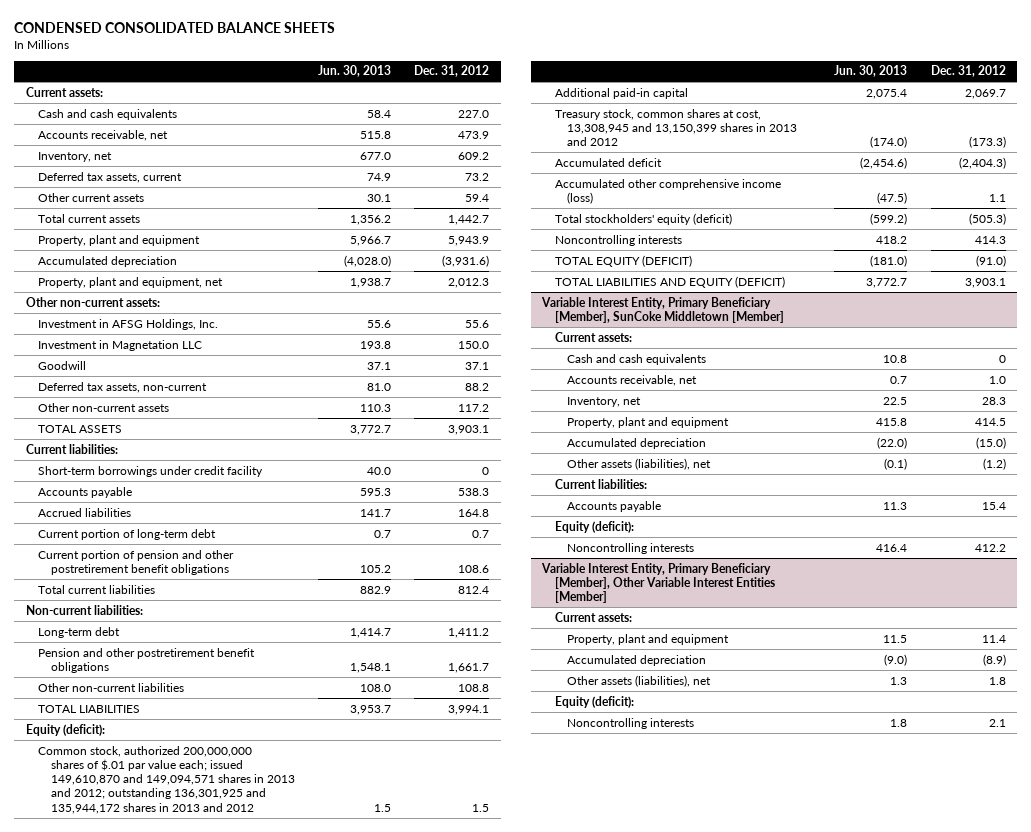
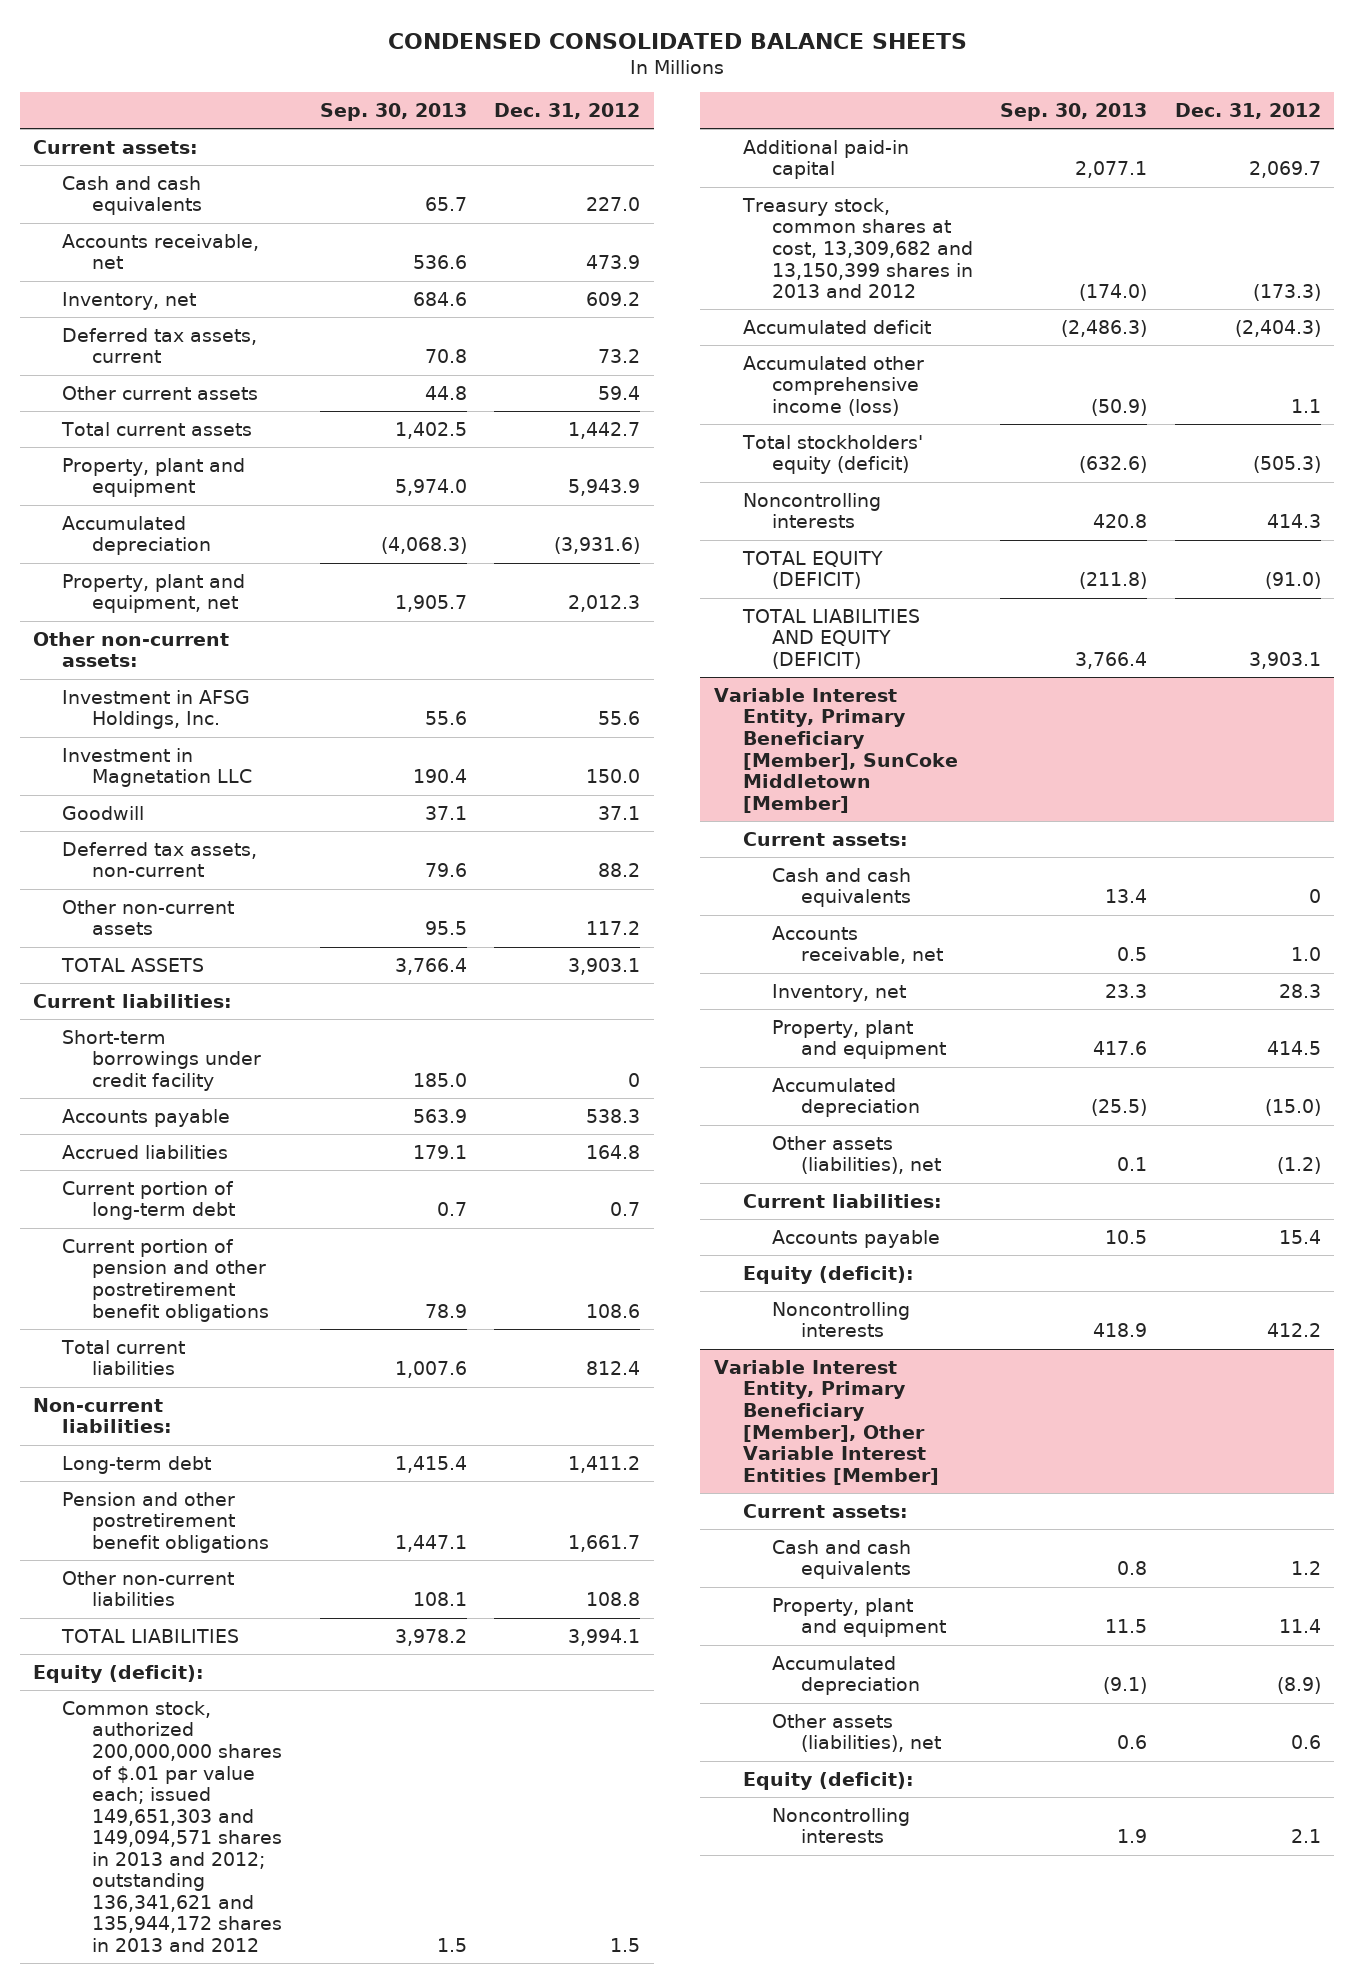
- | Jun. 30, 2013 | Dec. 31, 2012
+ | Sep. 30, 2013 | Dec. 31, 2012
- Common stock, authorized 200,000,000 shares of $.01 par value each; issued 149,610,870 and 149,094,571 shares in 2013 and 2012; outstanding 136,301,925 and 135,944,172 shares in 2013 and 2012 | 1.5 | 1.5
+ Common stock, authorized 200,000,000 shares of $.01 par value each; issued 149,651,303 and 149,094,571 shares in 2013 and 2012; outstanding 136,341,621 and 135,944,172 shares in 2013 and 2012 | 1.5 | 1.5
- Treasury stock, common shares at cost, 13,308,945 and 13,150,399 shares in 2013 and 2012 | (174.0) | (173.3)
+ Treasury stock, common shares at cost, 13,309,682 and 13,150,399 shares in 2013 and 2012 | (174.0) | (173.3)
@ Variable Interest Entity, Primary Beneficiary [Member], Other Variable Interest Entities [Member]
+ Cash and cash equivalents | 0.8 | 1.2
- Other assets (liabilities), net | 1.3 | 1.8
+ Other assets (liabilities), net | 0.6 | 0.6

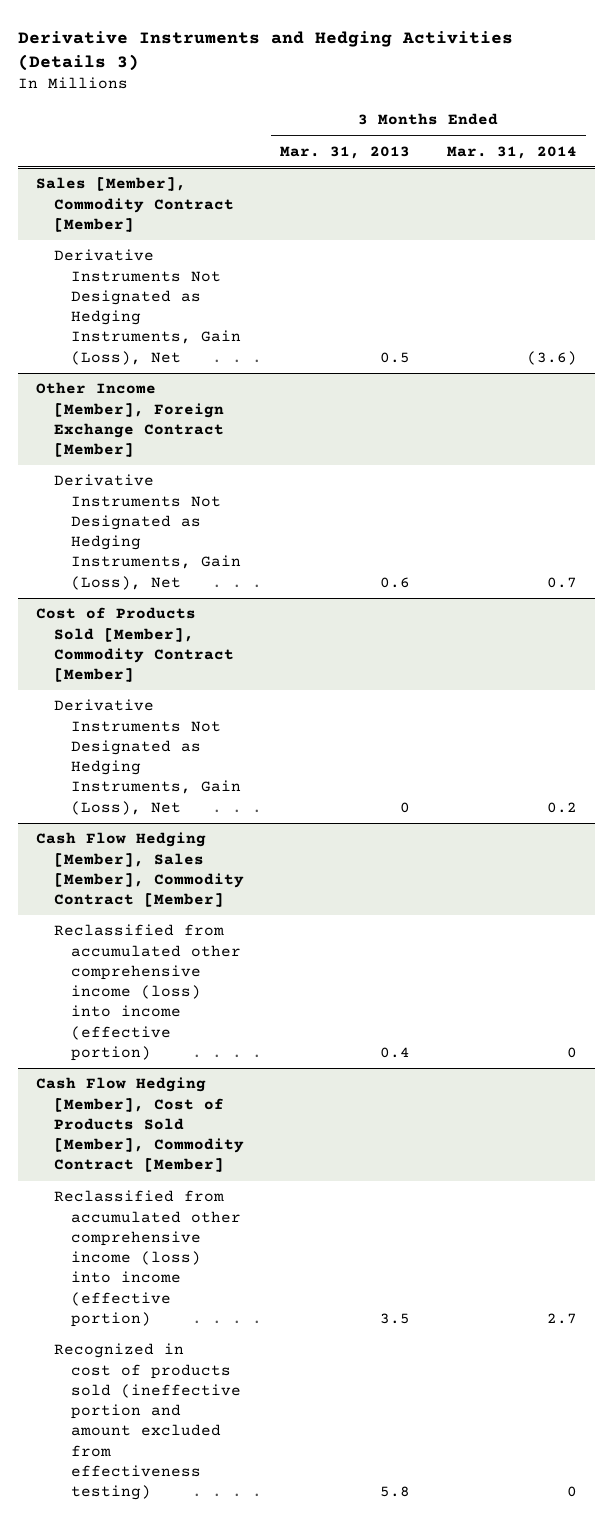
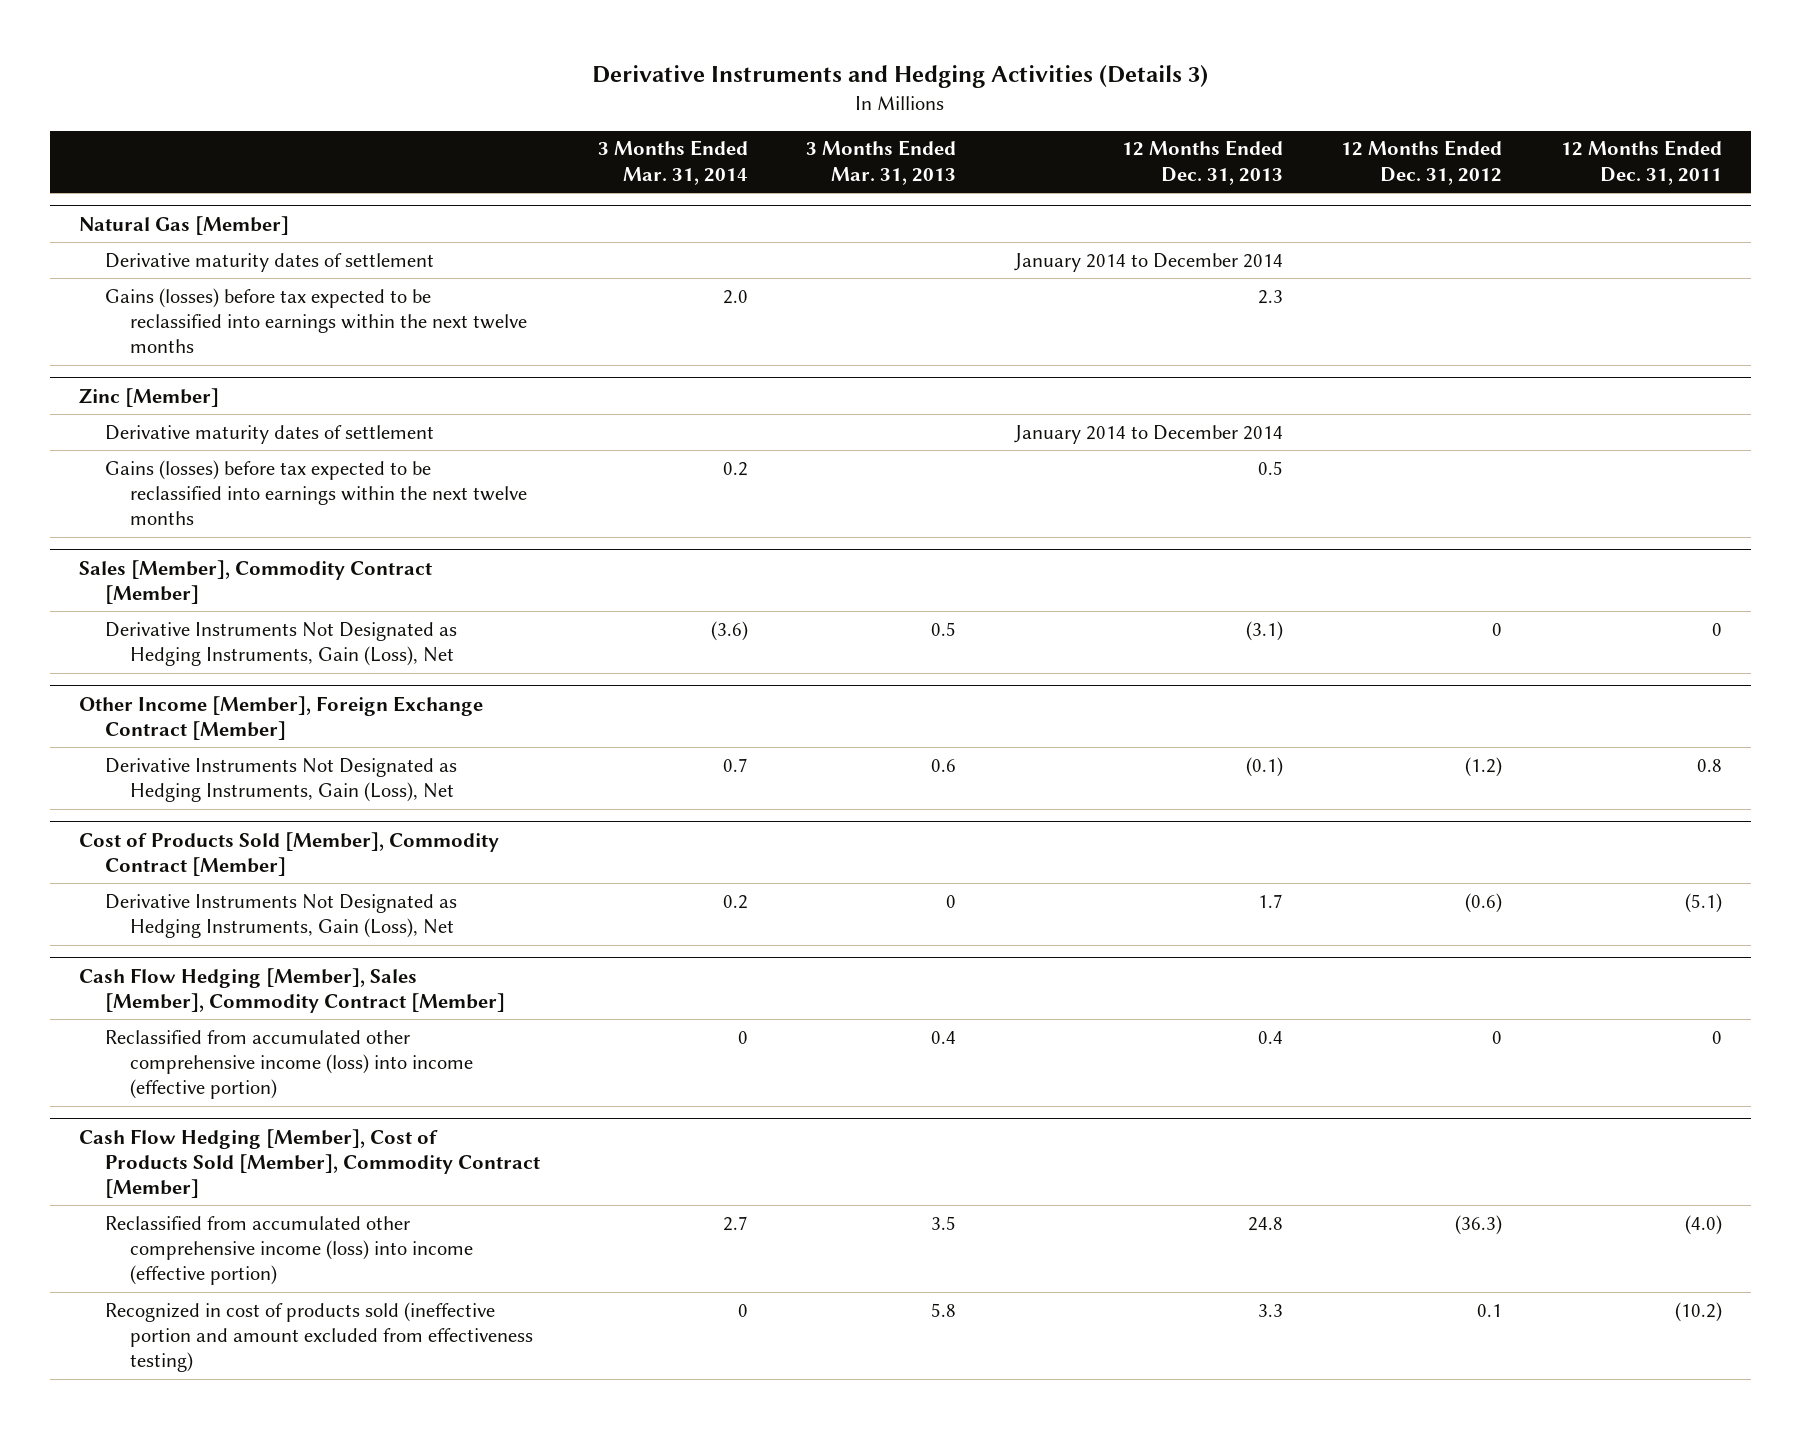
- | 3 Months Ended Mar. 31, 2013 | 3 Months Ended Mar. 31, 2014
+ | 3 Months Ended Mar. 31, 2014 | 3 Months Ended Mar. 31, 2013 | 12 Months Ended Dec. 31, 2013 | 12 Months Ended Dec. 31, 2012 | 12 Months Ended Dec. 31, 2011
+ Natural Gas [Member]
+ Derivative maturity dates of settlement | | | January 2014 to December 2014 | |
+ Gains (losses) before tax expected to be reclassified into earnings within the next twelve months | 2.0 | | 2.3 | |
+ Zinc [Member]
+ Derivative maturity dates of settlement | | | January 2014 to December 2014 | |
+ Gains (losses) before tax expected to be reclassified into earnings within the next twelve months | 0.2 | | 0.5 | |

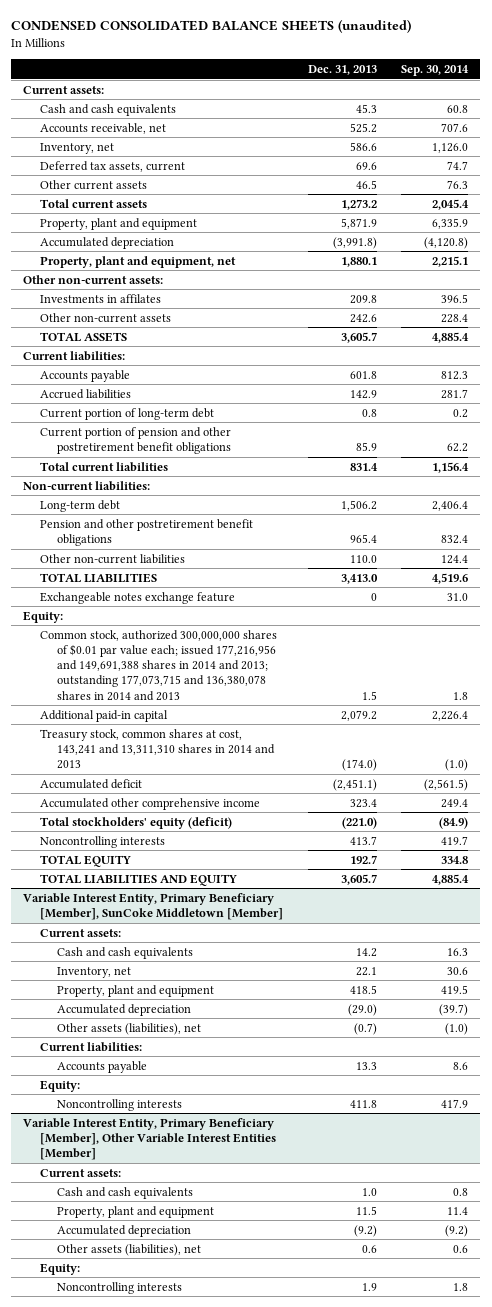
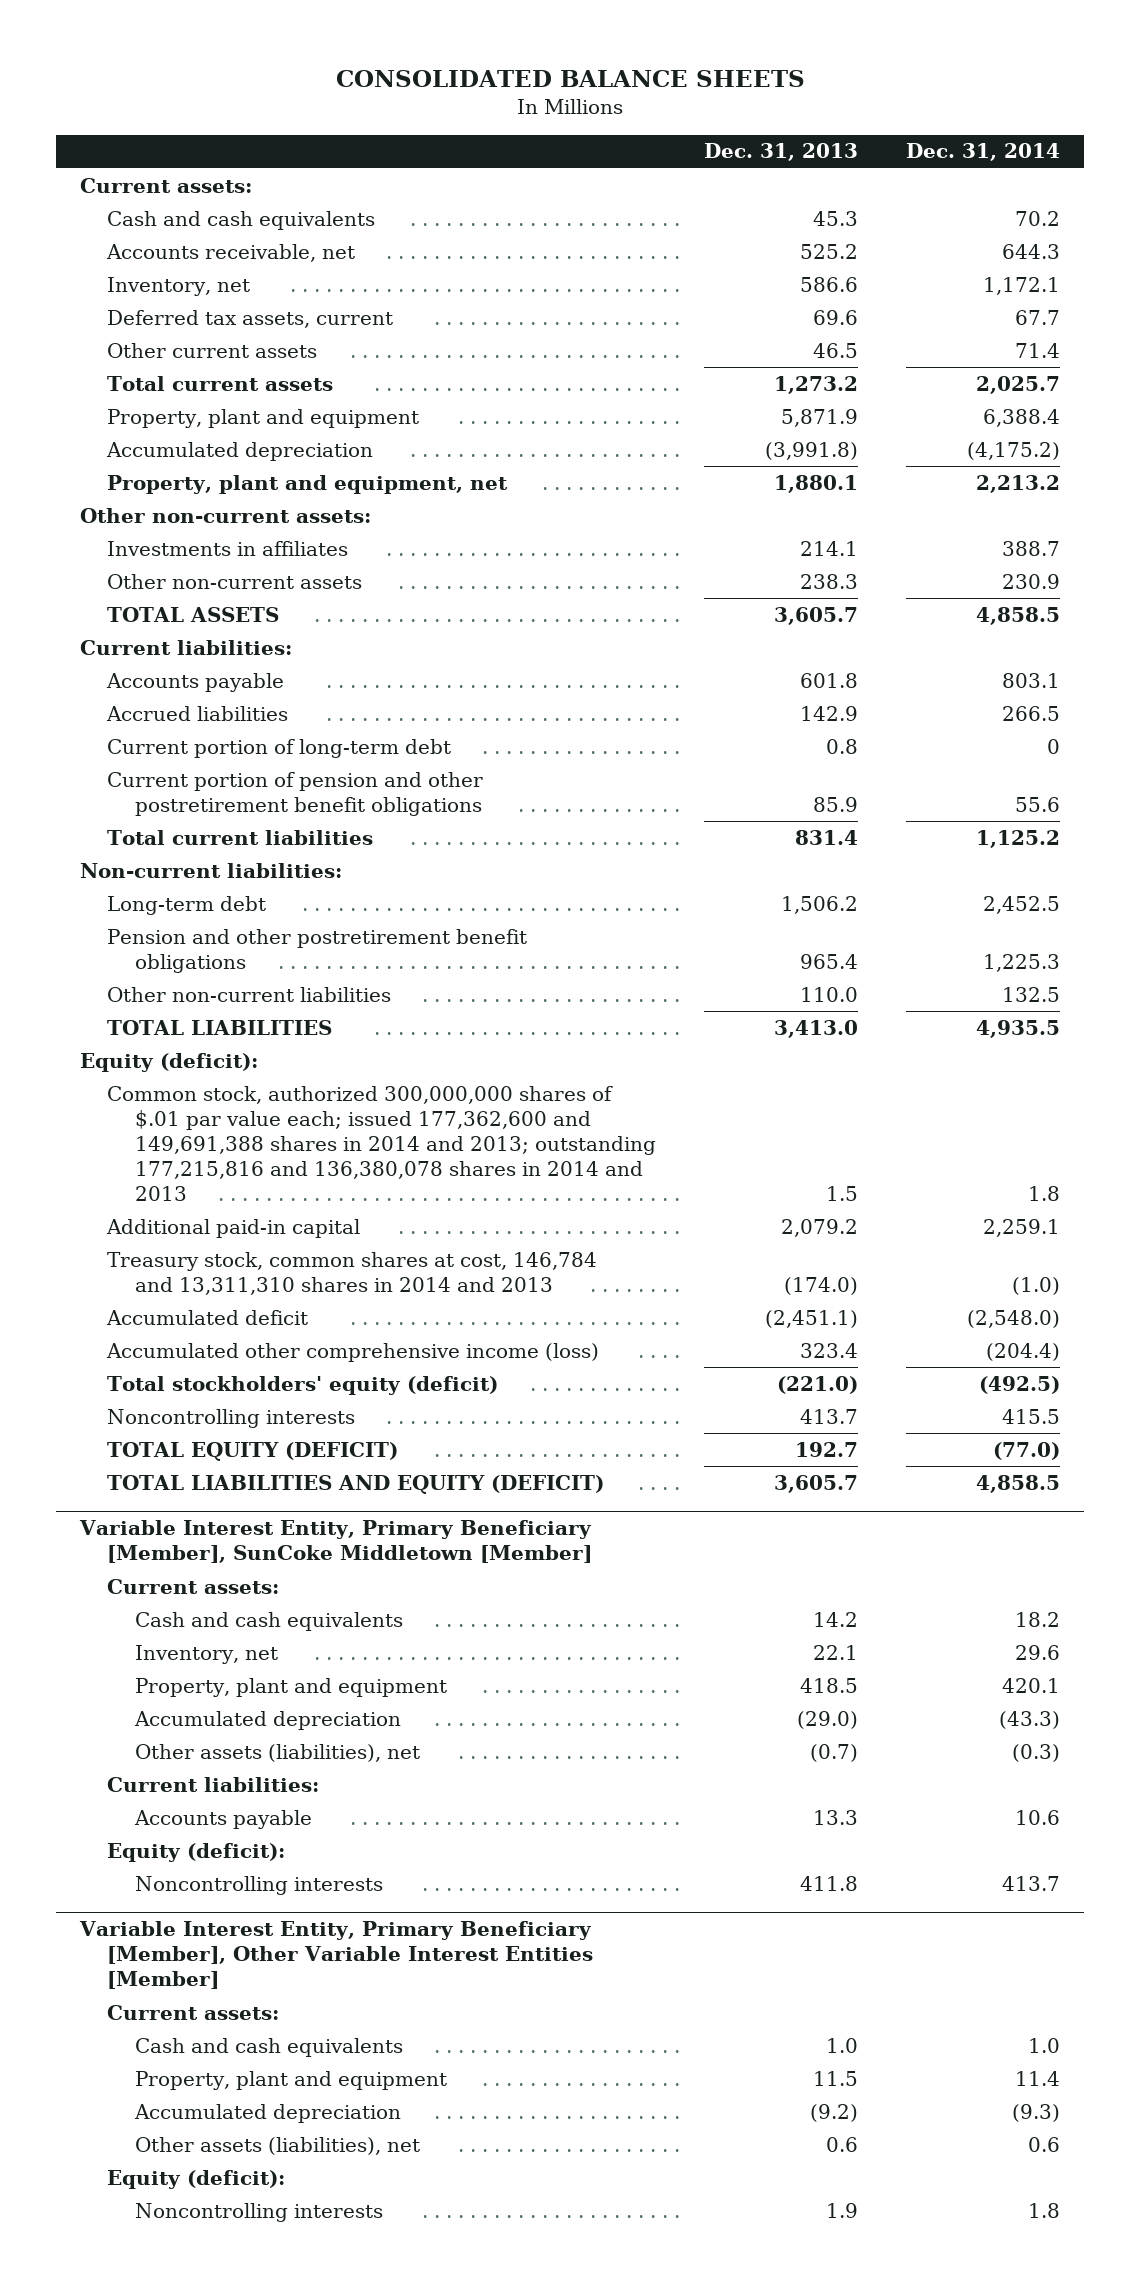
- CONDENSED CONSOLIDATED BALANCE SHEETS (unaudited)
+ CONSOLIDATED BALANCE SHEETS
- | Dec. 31, 2013 | Sep. 30, 2014
+ | Dec. 31, 2013 | Dec. 31, 2014
- Investments in affilates | 209.8 | 396.5
- Other non-current assets | 242.6 | 228.4
+ Investments in affiliates | 214.1 | 388.7
+ Other non-current assets | 238.3 | 230.9
- Exchangeable notes exchange feature | 0 | 31.0
- Equity:
- Common stock, authorized 300,000,000 shares of $0.01 par value each; issued 177,216,956 and 149,691,388 shares in 2014 and 2013; outstanding 177,073,715 and 136,380,078 shares in 2014 and 2013 | 1.5 | 1.8
+ Equity (deficit):
+ Common stock, authorized 300,000,000 shares of $.01 par value each; issued 177,362,600 and 149,691,388 shares in 2014 and 2013; outstanding 177,215,816 and 136,380,078 shares in 2014 and 2013 | 1.5 | 1.8
- Treasury stock, common shares at cost, 143,241 and 13,311,310 shares in 2014 and 2013 | (174.0) | (1.0)
+ Treasury stock, common shares at cost, 146,784 and 13,311,310 shares in 2014 and 2013 | (174.0) | (1.0)
- Accumulated other comprehensive income | 323.4 | 249.4
+ Accumulated other comprehensive income (loss) | 323.4 | (204.4)
- TOTAL EQUITY | 192.7 | 334.8
- TOTAL LIABILITIES AND EQUITY | 3,605.7 | 4,885.4
+ TOTAL EQUITY (DEFICIT) | 192.7 | (77.0)
+ TOTAL LIABILITIES AND EQUITY (DEFICIT) | 3,605.7 | 4,858.5
@ Variable Interest Entity, Primary Beneficiary [Member], SunCoke Middletown [Member]
- Equity:
+ Equity (deficit):
@ Variable Interest Entity, Primary Beneficiary [Member], Other Variable Interest Entities [Member]
- Equity:
+ Equity (deficit):

